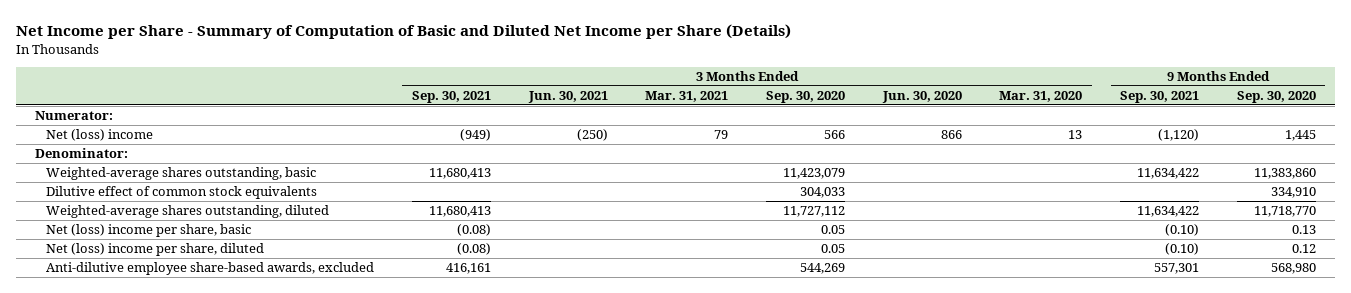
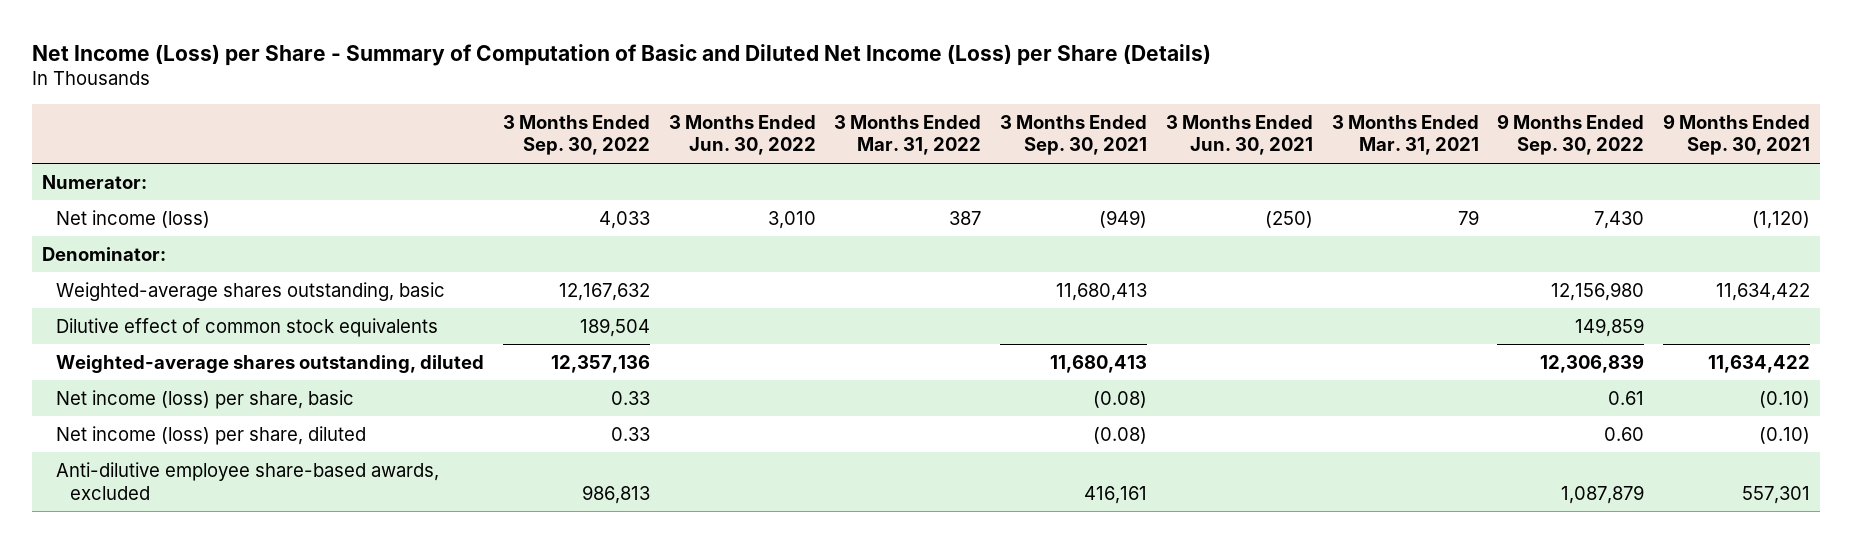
- Net Income per Share - Summary of Computation of Basic and Diluted Net Income per Share (Details)
+ Net Income (Loss) per Share - Summary of Computation of Basic and Diluted Net Income (Loss) per Share (Details)
- | 3 Months Ended Sep. 30, 2021 | 3 Months Ended Jun. 30, 2021 | 3 Months Ended Mar. 31, 2021 | 3 Months Ended Sep. 30, 2020 | 3 Months Ended Jun. 30, 2020 | 3 Months Ended Mar. 31, 2020 | 9 Months Ended Sep. 30, 2021 | 9 Months Ended Sep. 30, 2020
+ | 3 Months Ended Sep. 30, 2022 | 3 Months Ended Jun. 30, 2022 | 3 Months Ended Mar. 31, 2022 | 3 Months Ended Sep. 30, 2021 | 3 Months Ended Jun. 30, 2021 | 3 Months Ended Mar. 31, 2021 | 9 Months Ended Sep. 30, 2022 | 9 Months Ended Sep. 30, 2021
- Net (loss) income | (949) | (250) | 79 | 566 | 866 | 13 | (1,120) | 1,445
+ Net income (loss) | 4,033 | 3,010 | 387 | (949) | (250) | 79 | 7,430 | (1,120)
- Net (loss) income per share, basic | (0.08) | | | 0.05 | | | (0.10) | 0.13
- Net (loss) income per share, diluted | (0.08) | | | 0.05 | | | (0.10) | 0.12
+ Net income (loss) per share, basic | 0.33 | | | (0.08) | | | 0.61 | (0.10)
+ Net income (loss) per share, diluted | 0.33 | | | (0.08) | | | 0.60 | (0.10)

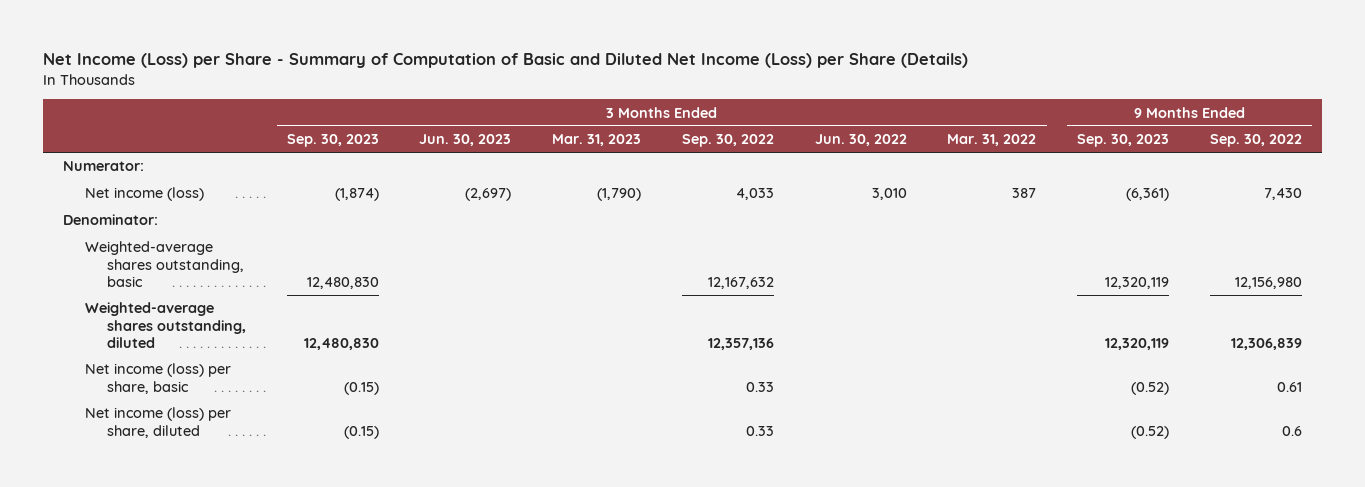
- | 3 Months Ended Sep. 30, 2022 | 3 Months Ended Jun. 30, 2022 | 3 Months Ended Mar. 31, 2022 | 3 Months Ended Sep. 30, 2021 | 3 Months Ended Jun. 30, 2021 | 3 Months Ended Mar. 31, 2021 | 9 Months Ended Sep. 30, 2022 | 9 Months Ended Sep. 30, 2021
+ | 3 Months Ended Sep. 30, 2023 | 3 Months Ended Jun. 30, 2023 | 3 Months Ended Mar. 31, 2023 | 3 Months Ended Sep. 30, 2022 | 3 Months Ended Jun. 30, 2022 | 3 Months Ended Mar. 31, 2022 | 9 Months Ended Sep. 30, 2023 | 9 Months Ended Sep. 30, 2022
- Dilutive effect of common stock equivalents | 189,504 | | | | | | 149,859 |
- Net income (loss) per share, diluted | 0.33 | | | (0.08) | | | 0.60 | (0.10)
- Anti-dilutive employee share-based awards, excluded | 986,813 | | | 416,161 | | | 1,087,879 | 557,301
+ Net income (loss) per share, diluted | (0.15) | | | 0.33 | | | (0.52) | 0.6

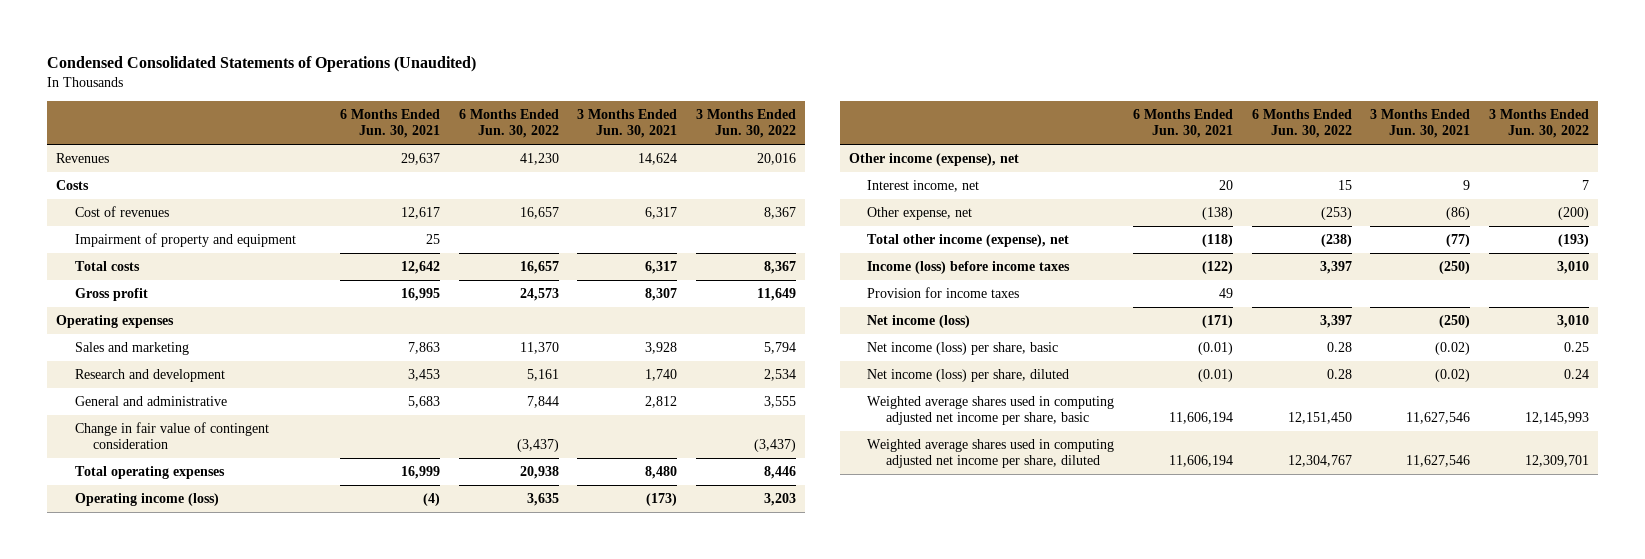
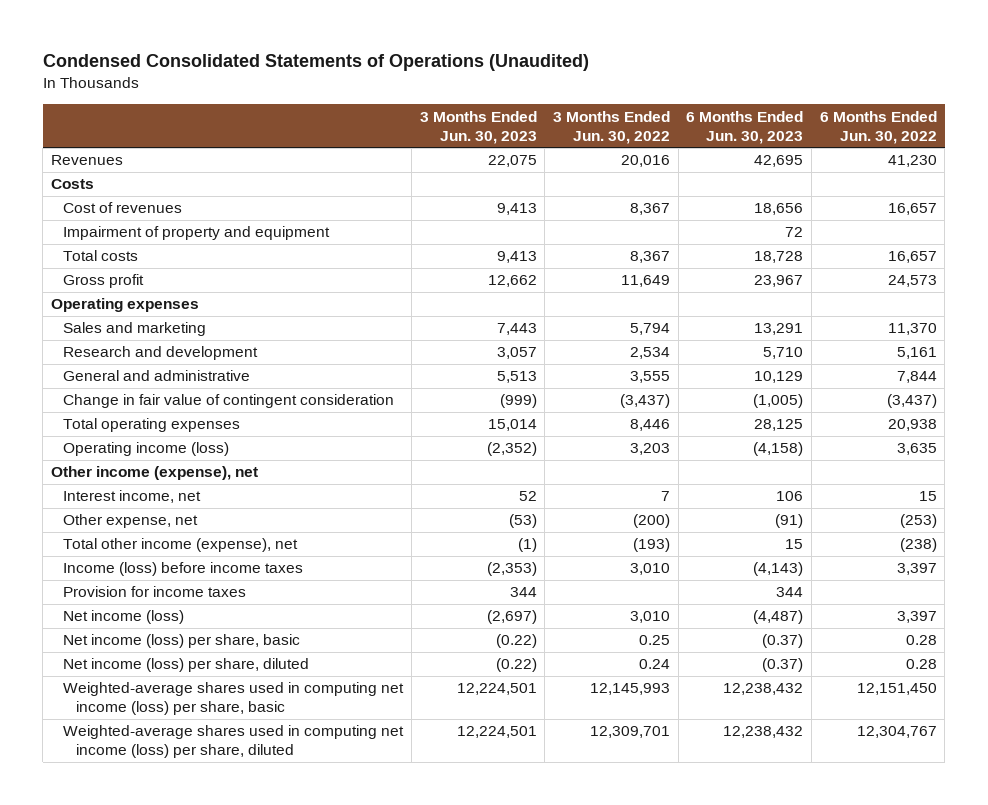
- | 6 Months Ended Jun. 30, 2021 | 6 Months Ended Jun. 30, 2022 | 3 Months Ended Jun. 30, 2021 | 3 Months Ended Jun. 30, 2022
+ | 3 Months Ended Jun. 30, 2023 | 3 Months Ended Jun. 30, 2022 | 6 Months Ended Jun. 30, 2023 | 6 Months Ended Jun. 30, 2022
- Weighted average shares used in computing adjusted net income per share, basic | 11,606,194 | 12,151,450 | 11,627,546 | 12,145,993
- Weighted average shares used in computing adjusted net income per share, diluted | 11,606,194 | 12,304,767 | 11,627,546 | 12,309,701
+ Weighted-average shares used in computing net income (loss) per share, basic | 12,224,501 | 12,145,993 | 12,238,432 | 12,151,450
+ Weighted-average shares used in computing net income (loss) per share, diluted | 12,224,501 | 12,309,701 | 12,238,432 | 12,304,767

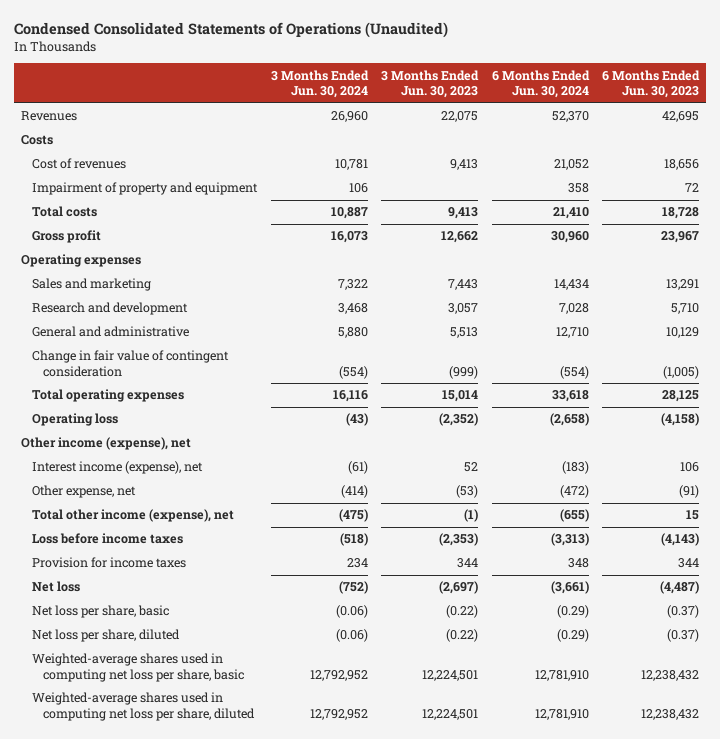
- | 3 Months Ended Jun. 30, 2023 | 3 Months Ended Jun. 30, 2022 | 6 Months Ended Jun. 30, 2023 | 6 Months Ended Jun. 30, 2022
+ | 3 Months Ended Jun. 30, 2024 | 3 Months Ended Jun. 30, 2023 | 6 Months Ended Jun. 30, 2024 | 6 Months Ended Jun. 30, 2023
- Operating income (loss) | (2,352) | 3,203 | (4,158) | 3,635
+ Operating loss | (43) | (2,352) | (2,658) | (4,158)
- Interest income, net | 52 | 7 | 106 | 15
+ Interest income (expense), net | (61) | 52 | (183) | 106
- Income (loss) before income taxes | (2,353) | 3,010 | (4,143) | 3,397
+ Loss before income taxes | (518) | (2,353) | (3,313) | (4,143)
- Net income (loss) | (2,697) | 3,010 | (4,487) | 3,397
- Net income (loss) per share, basic | (0.22) | 0.25 | (0.37) | 0.28
- Net income (loss) per share, diluted | (0.22) | 0.24 | (0.37) | 0.28
- Weighted-average shares used in computing net income (loss) per share, basic | 12,224,501 | 12,145,993 | 12,238,432 | 12,151,450
- Weighted-average shares used in computing net income (loss) per share, diluted | 12,224,501 | 12,309,701 | 12,238,432 | 12,304,767
+ Net loss | (752) | (2,697) | (3,661) | (4,487)
+ Net loss per share, basic | (0.06) | (0.22) | (0.29) | (0.37)
+ Net loss per share, diluted | (0.06) | (0.22) | (0.29) | (0.37)
+ Weighted-average shares used in computing net loss per share, basic | 12,792,952 | 12,224,501 | 12,781,910 | 12,238,432
+ Weighted-average shares used in computing net loss per share, diluted | 12,792,952 | 12,224,501 | 12,781,910 | 12,238,432

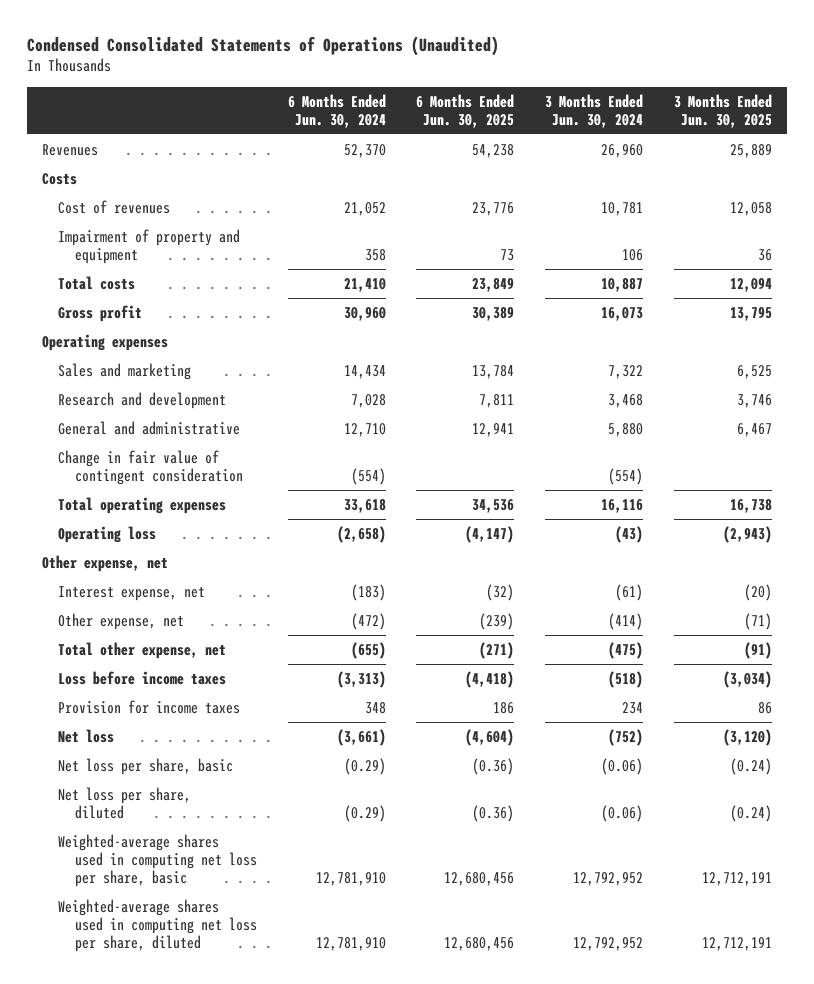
- | 3 Months Ended Jun. 30, 2024 | 3 Months Ended Jun. 30, 2023 | 6 Months Ended Jun. 30, 2024 | 6 Months Ended Jun. 30, 2023
+ | 6 Months Ended Jun. 30, 2024 | 6 Months Ended Jun. 30, 2025 | 3 Months Ended Jun. 30, 2024 | 3 Months Ended Jun. 30, 2025
- Other income (expense), net
- Interest income (expense), net | (61) | 52 | (183) | 106
+ Other expense, net
+ Interest expense, net | (183) | (32) | (61) | (20)
- Total other income (expense), net | (475) | (1) | (655) | 15
+ Total other expense, net | (655) | (271) | (475) | (91)

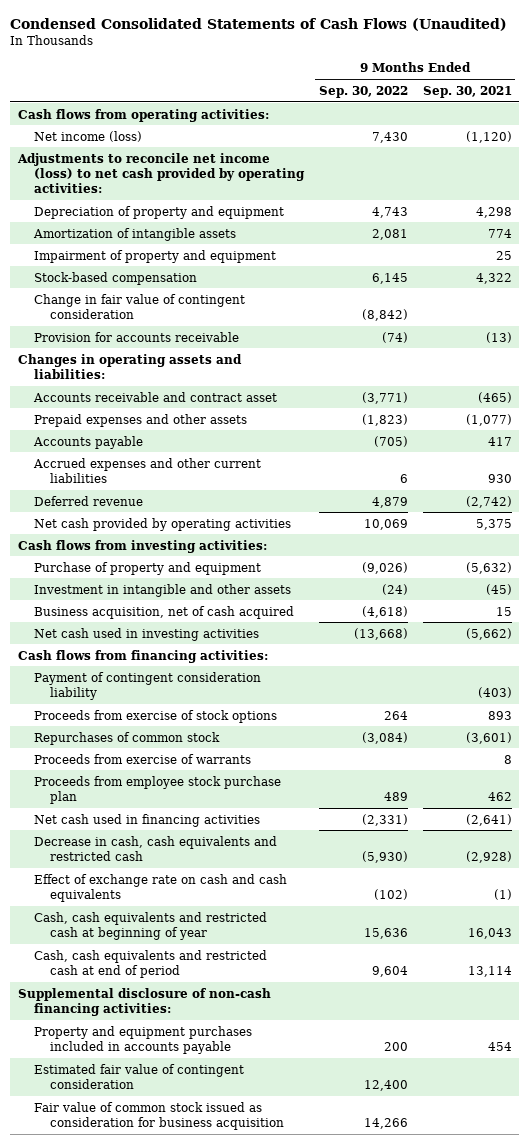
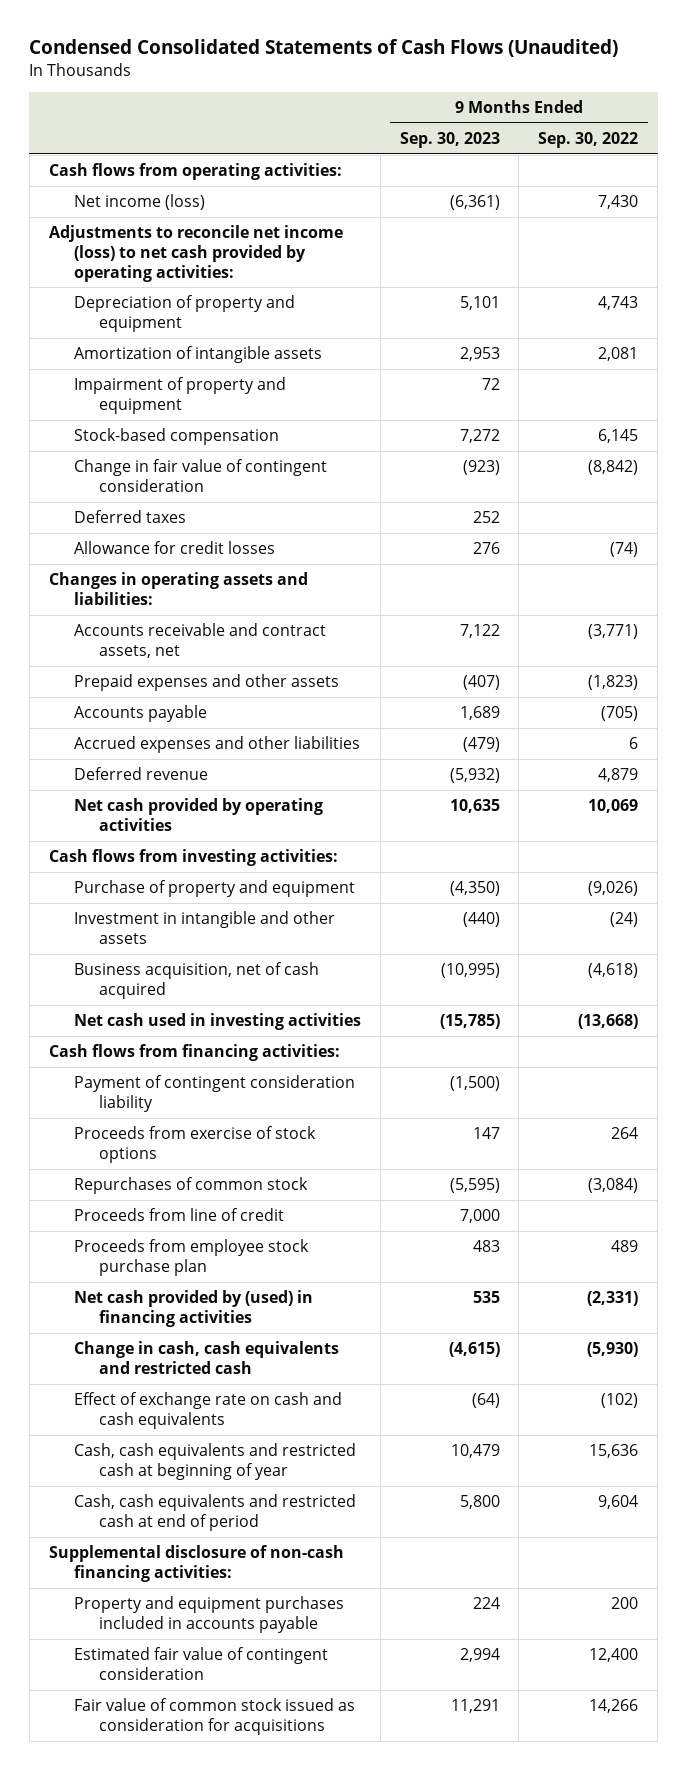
- | 9 Months Ended Sep. 30, 2022 | 9 Months Ended Sep. 30, 2021
+ | 9 Months Ended Sep. 30, 2023 | 9 Months Ended Sep. 30, 2022
- Provision for accounts receivable | (74) | (13)
+ Deferred taxes | 252 |
+ Allowance for credit losses | 276 | (74)
- Accounts receivable and contract asset | (3,771) | (465)
+ Accounts receivable and contract assets, net | 7,122 | (3,771)
- Accrued expenses and other current liabilities | 6 | 930
+ Accrued expenses and other liabilities | (479) | 6
- Proceeds from exercise of warrants | | 8
+ Proceeds from line of credit | 7,000 |
- Net cash used in financing activities | (2,331) | (2,641)
- Decrease in cash, cash equivalents and restricted cash | (5,930) | (2,928)
+ Net cash provided by (used) in financing activities | 535 | (2,331)
+ Change in cash, cash equivalents and restricted cash | (4,615) | (5,930)
- Fair value of common stock issued as consideration for business acquisition | 14,266 |
+ Fair value of common stock issued as consideration for acquisitions | 11,291 | 14,266

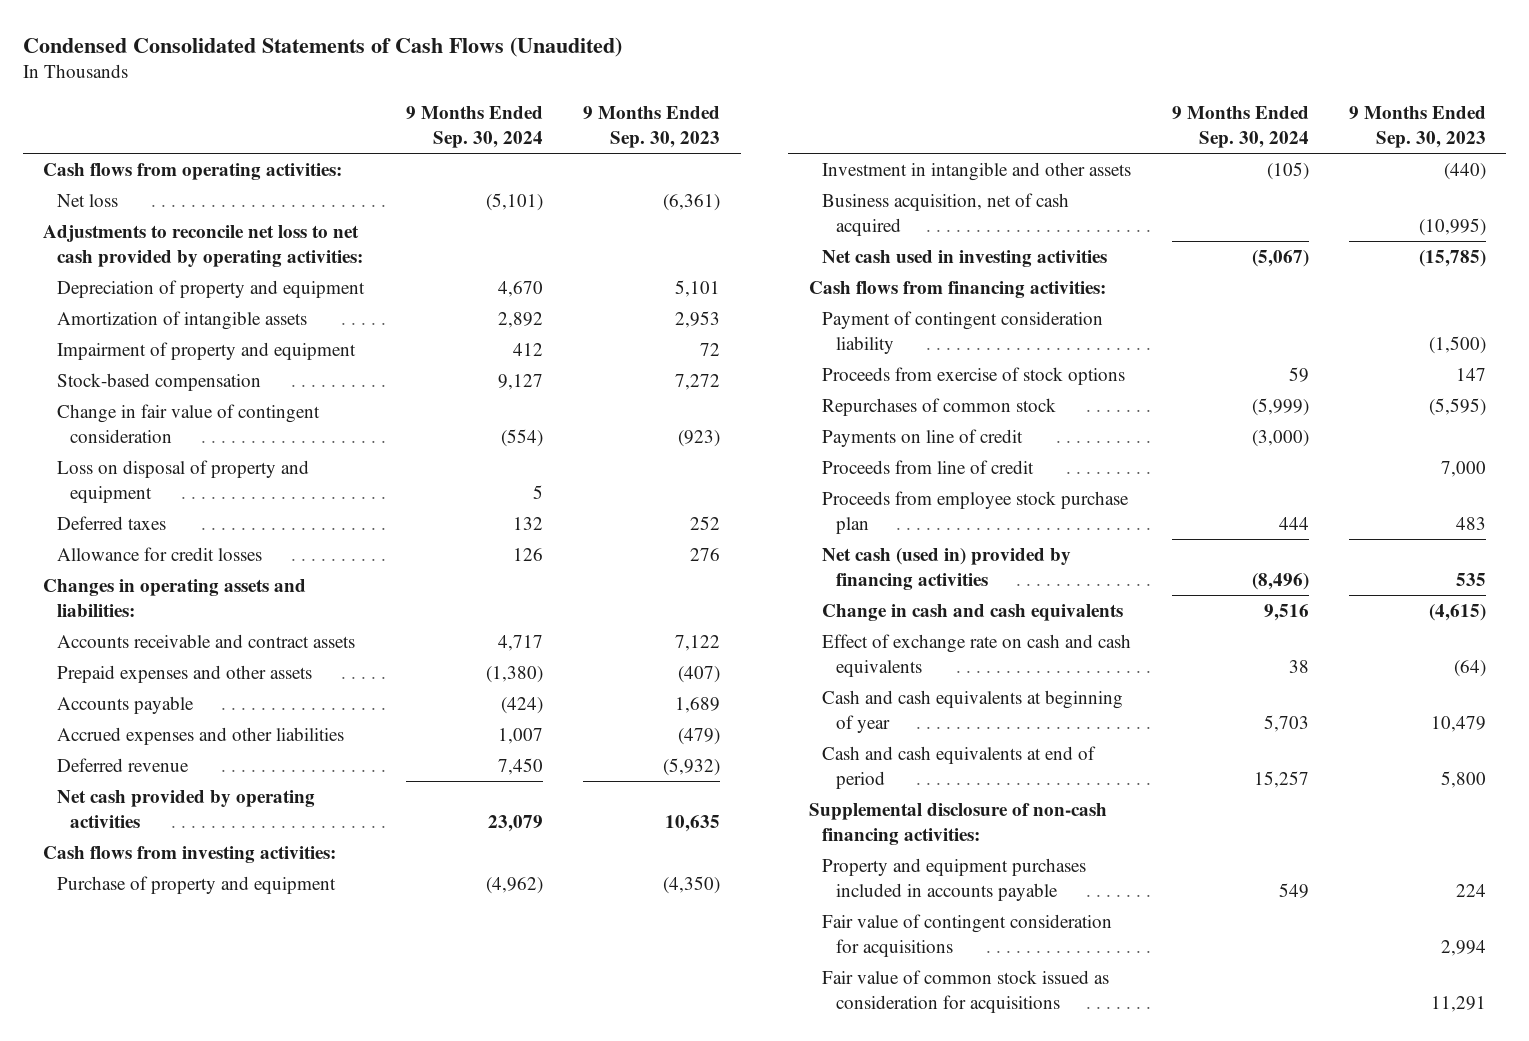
- | 9 Months Ended Sep. 30, 2023 | 9 Months Ended Sep. 30, 2022
+ | 9 Months Ended Sep. 30, 2024 | 9 Months Ended Sep. 30, 2023
- Net income (loss) | (6,361) | 7,430
- Adjustments to reconcile net income (loss) to net cash provided by operating activities:
+ Net loss | (5,101) | (6,361)
+ Adjustments to reconcile net loss to net cash provided by operating activities:
+ Loss on disposal of property and equipment | 5 |
- Accounts receivable and contract assets, net | 7,122 | (3,771)
+ Accounts receivable and contract assets | 4,717 | 7,122
+ Payments on line of credit | (3,000) |
- Net cash provided by (used) in financing activities | 535 | (2,331)
- Change in cash, cash equivalents and restricted cash | (4,615) | (5,930)
+ Net cash (used in) provided by financing activities | (8,496) | 535
+ Change in cash and cash equivalents | 9,516 | (4,615)
- Cash, cash equivalents and restricted cash at beginning of year | 10,479 | 15,636
- Cash, cash equivalents and restricted cash at end of period | 5,800 | 9,604
+ Cash and cash equivalents at beginning of year | 5,703 | 10,479
+ Cash and cash equivalents at end of period | 15,257 | 5,800
- Estimated fair value of contingent consideration | 2,994 | 12,400
+ Fair value of contingent consideration for acquisitions | | 2,994

